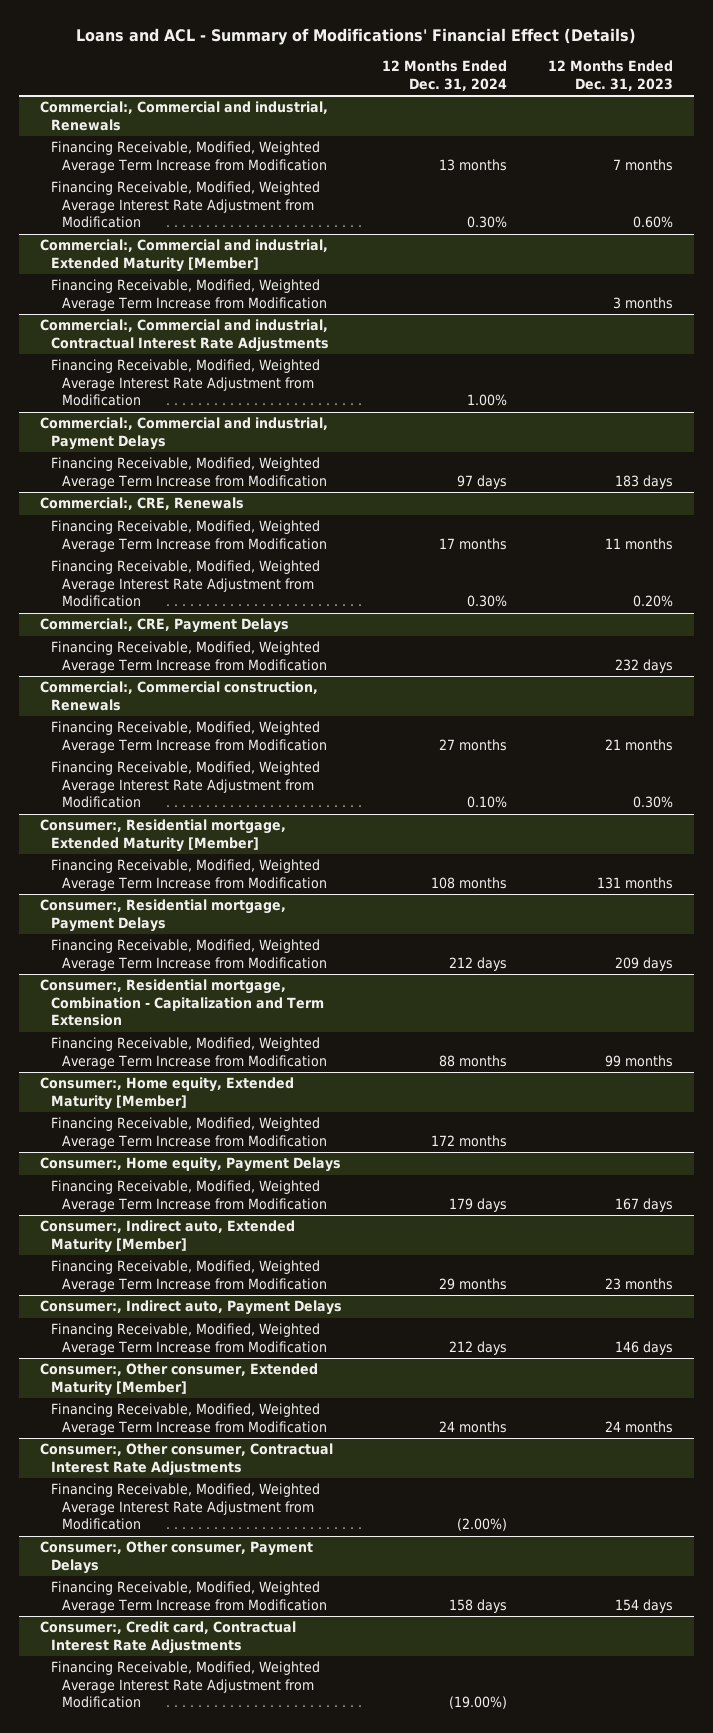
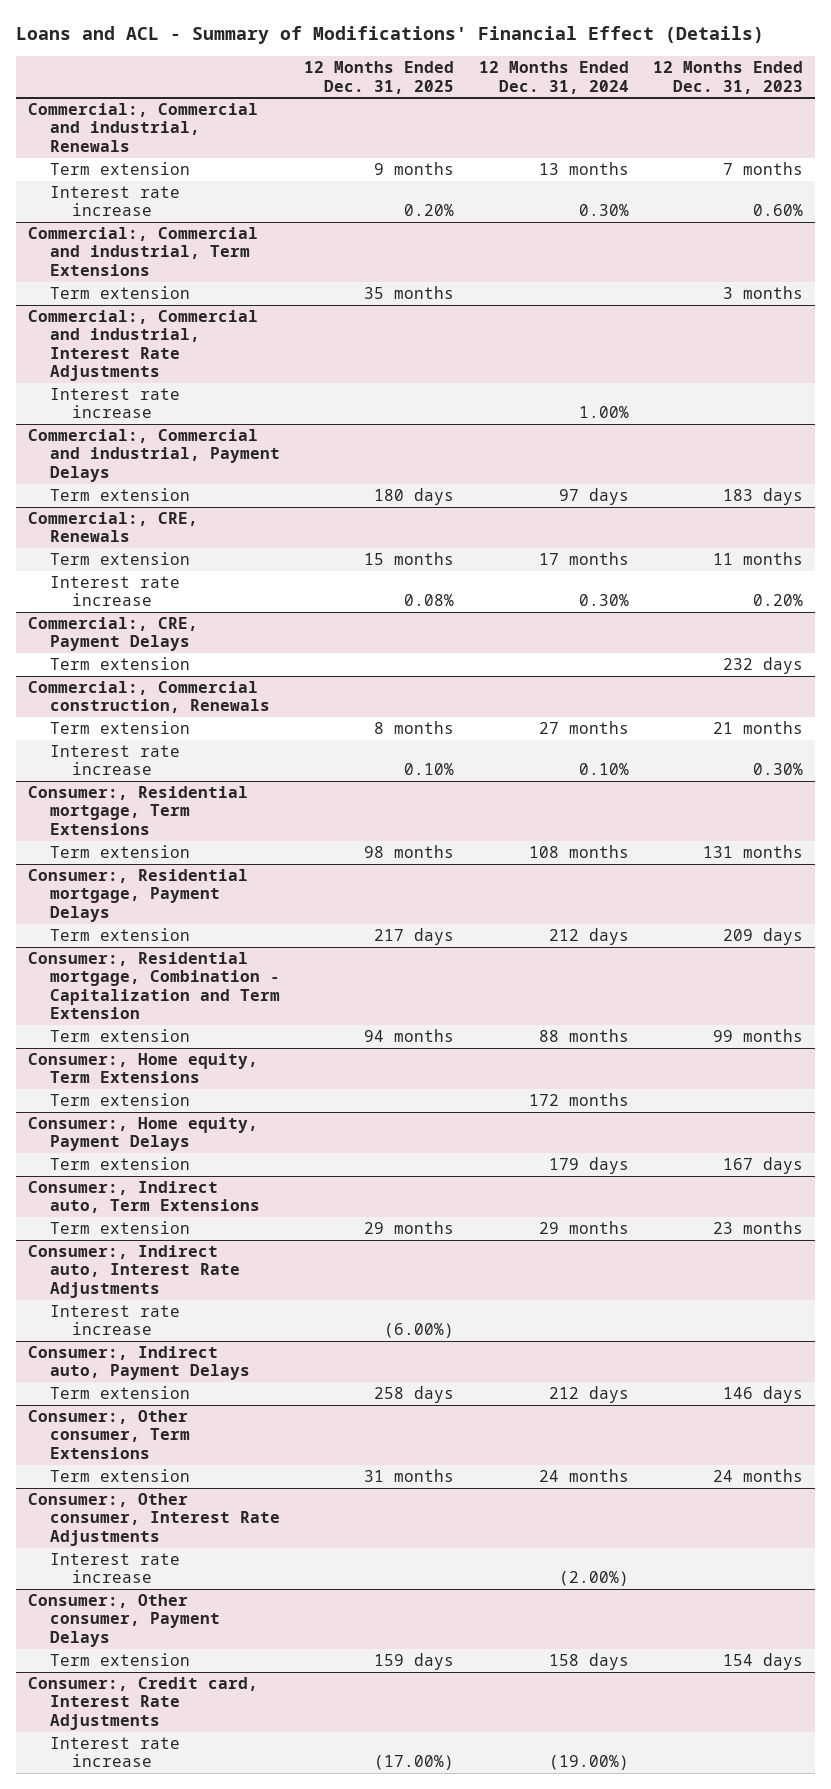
- | 12 Months Ended Dec. 31, 2024 | 12 Months Ended Dec. 31, 2023
+ | 12 Months Ended Dec. 31, 2025 | 12 Months Ended Dec. 31, 2024 | 12 Months Ended Dec. 31, 2023
@ Commercial:, Commercial and industrial, Renewals
- Financing Receivable, Modified, Weighted Average Term Increase from Modification | 13 months | 7 months
- Financing Receivable, Modified, Weighted Average Interest Rate Adjustment from Modification | 0.30% | 0.60%
- Commercial:, Commercial and industrial, Extended Maturity [Member]
- Financing Receivable, Modified, Weighted Average Term Increase from Modification | | 3 months
- Commercial:, Commercial and industrial, Contractual Interest Rate Adjustments
- Financing Receivable, Modified, Weighted Average Interest Rate Adjustment from Modification | 1.00% |
@ Commercial:, Commercial and industrial, Renewals
+ Term extension | 9 months | 13 months | 7 months
+ Interest rate increase | 0.20% | 0.30% | 0.60%
+ Commercial:, Commercial and industrial, Term Extensions
+ Term extension | 35 months | | 3 months
+ Commercial:, Commercial and industrial, Interest Rate Adjustments
+ Interest rate increase | | 1.00% |
@ Commercial:, Commercial and industrial, Payment Delays
- Financing Receivable, Modified, Weighted Average Term Increase from Modification | 97 days | 183 days
+ Term extension | 180 days | 97 days | 183 days
@ Commercial:, CRE, Renewals
- Financing Receivable, Modified, Weighted Average Term Increase from Modification | 17 months | 11 months
- Financing Receivable, Modified, Weighted Average Interest Rate Adjustment from Modification | 0.30% | 0.20%
+ Term extension | 15 months | 17 months | 11 months
+ Interest rate increase | 0.08% | 0.30% | 0.20%
@ Commercial:, CRE, Payment Delays
- Financing Receivable, Modified, Weighted Average Term Increase from Modification | | 232 days
+ Term extension | | | 232 days
@ Commercial:, Commercial construction, Renewals
- Financing Receivable, Modified, Weighted Average Term Increase from Modification | 27 months | 21 months
- Financing Receivable, Modified, Weighted Average Interest Rate Adjustment from Modification | 0.10% | 0.30%
- Consumer:, Residential mortgage, Extended Maturity [Member]
- Financing Receivable, Modified, Weighted Average Term Increase from Modification | 108 months | 131 months
@ Commercial:, Commercial construction, Renewals
+ Term extension | 8 months | 27 months | 21 months
+ Interest rate increase | 0.10% | 0.10% | 0.30%
+ Consumer:, Residential mortgage, Term Extensions
+ Term extension | 98 months | 108 months | 131 months
@ Consumer:, Residential mortgage, Payment Delays
- Financing Receivable, Modified, Weighted Average Term Increase from Modification | 212 days | 209 days
+ Term extension | 217 days | 212 days | 209 days
@ Consumer:, Residential mortgage, Combination - Capitalization and Term Extension
- Financing Receivable, Modified, Weighted Average Term Increase from Modification | 88 months | 99 months
- Consumer:, Home equity, Extended Maturity [Member]
- Financing Receivable, Modified, Weighted Average Term Increase from Modification | 172 months |
@ Consumer:, Residential mortgage, Combination - Capitalization and Term Extension
+ Term extension | 94 months | 88 months | 99 months
+ Consumer:, Home equity, Term Extensions
+ Term extension | | 172 months |
@ Consumer:, Home equity, Payment Delays
- Financing Receivable, Modified, Weighted Average Term Increase from Modification | 179 days | 167 days
- Consumer:, Indirect auto, Extended Maturity [Member]
- Financing Receivable, Modified, Weighted Average Term Increase from Modification | 29 months | 23 months
@ Consumer:, Home equity, Payment Delays
+ Term extension | | 179 days | 167 days
+ Consumer:, Indirect auto, Term Extensions
+ Term extension | 29 months | 29 months | 23 months
+ Consumer:, Indirect auto, Interest Rate Adjustments
+ Interest rate increase | (6.00%) | |
@ Consumer:, Indirect auto, Payment Delays
- Financing Receivable, Modified, Weighted Average Term Increase from Modification | 212 days | 146 days
- Consumer:, Other consumer, Extended Maturity [Member]
- Financing Receivable, Modified, Weighted Average Term Increase from Modification | 24 months | 24 months
- Consumer:, Other consumer, Contractual Interest Rate Adjustments
- Financing Receivable, Modified, Weighted Average Interest Rate Adjustment from Modification | (2.00%) |
@ Consumer:, Indirect auto, Payment Delays
+ Term extension | 258 days | 212 days | 146 days
+ Consumer:, Other consumer, Term Extensions
+ Term extension | 31 months | 24 months | 24 months
+ Consumer:, Other consumer, Interest Rate Adjustments
+ Interest rate increase | | (2.00%) |
@ Consumer:, Other consumer, Payment Delays
- Financing Receivable, Modified, Weighted Average Term Increase from Modification | 158 days | 154 days
- Consumer:, Credit card, Contractual Interest Rate Adjustments
- Financing Receivable, Modified, Weighted Average Interest Rate Adjustment from Modification | (19.00%) |
@ Consumer:, Other consumer, Payment Delays
+ Term extension | 159 days | 158 days | 154 days
+ Consumer:, Credit card, Interest Rate Adjustments
+ Interest rate increase | (17.00%) | (19.00%) |

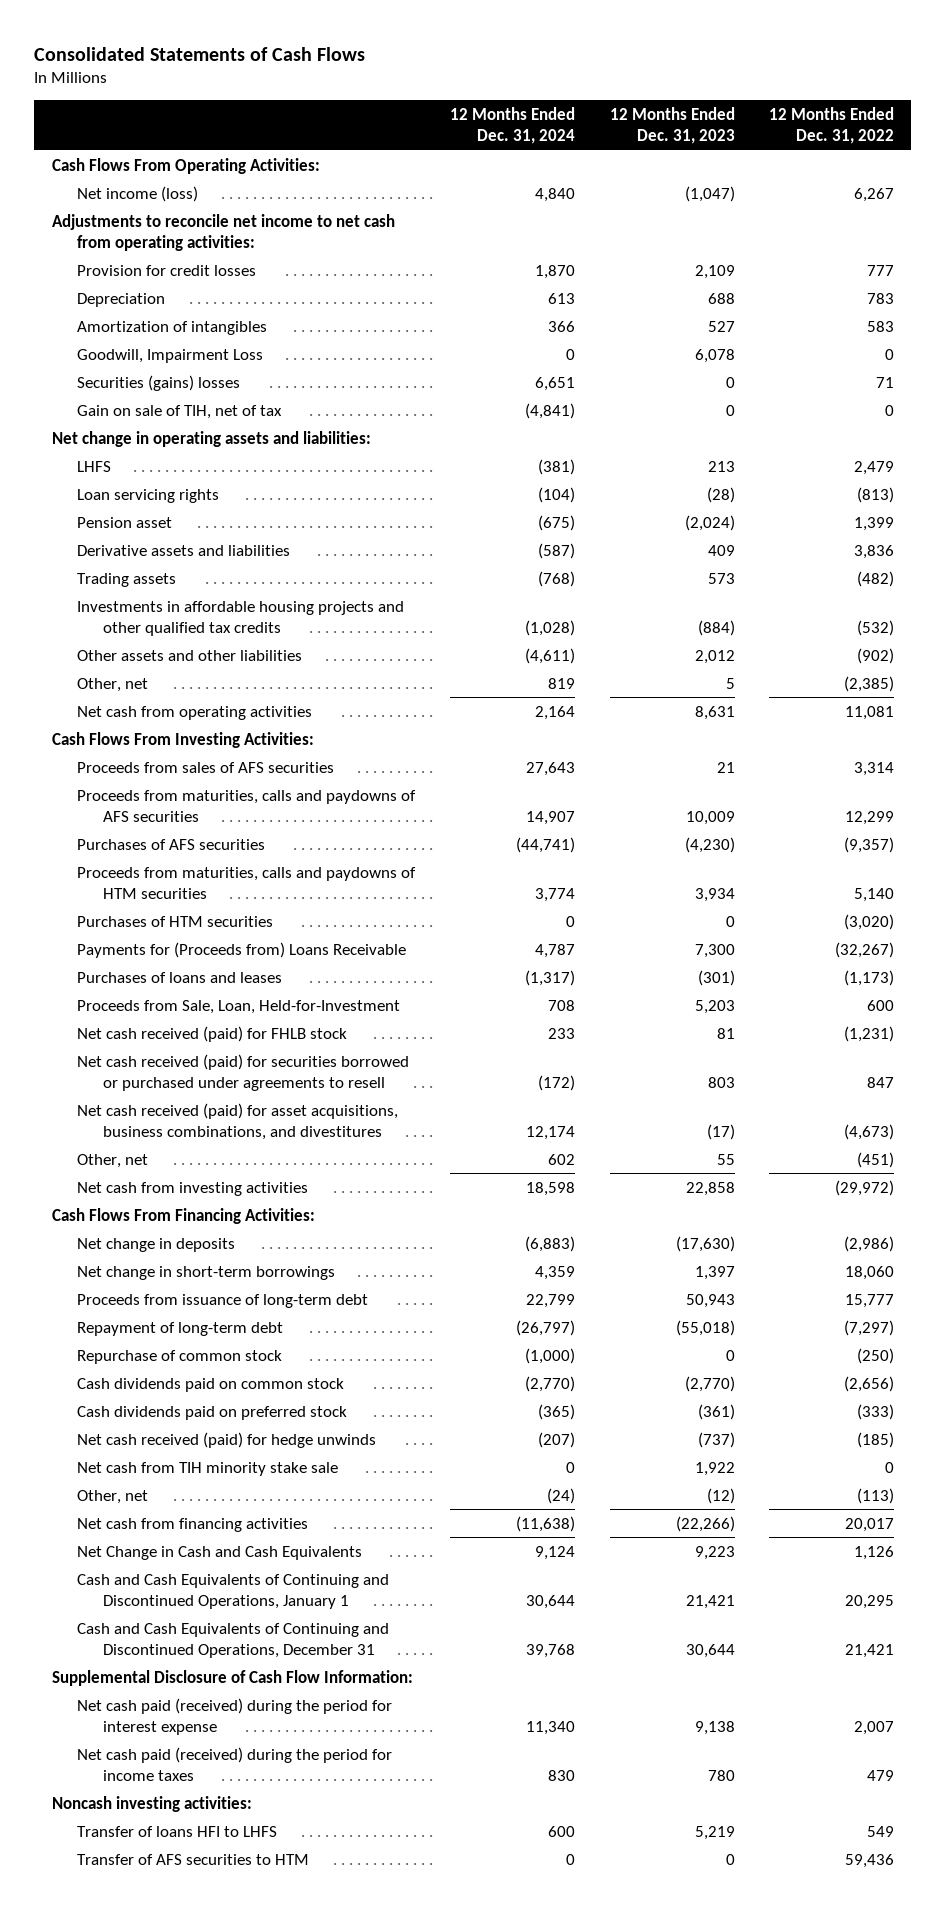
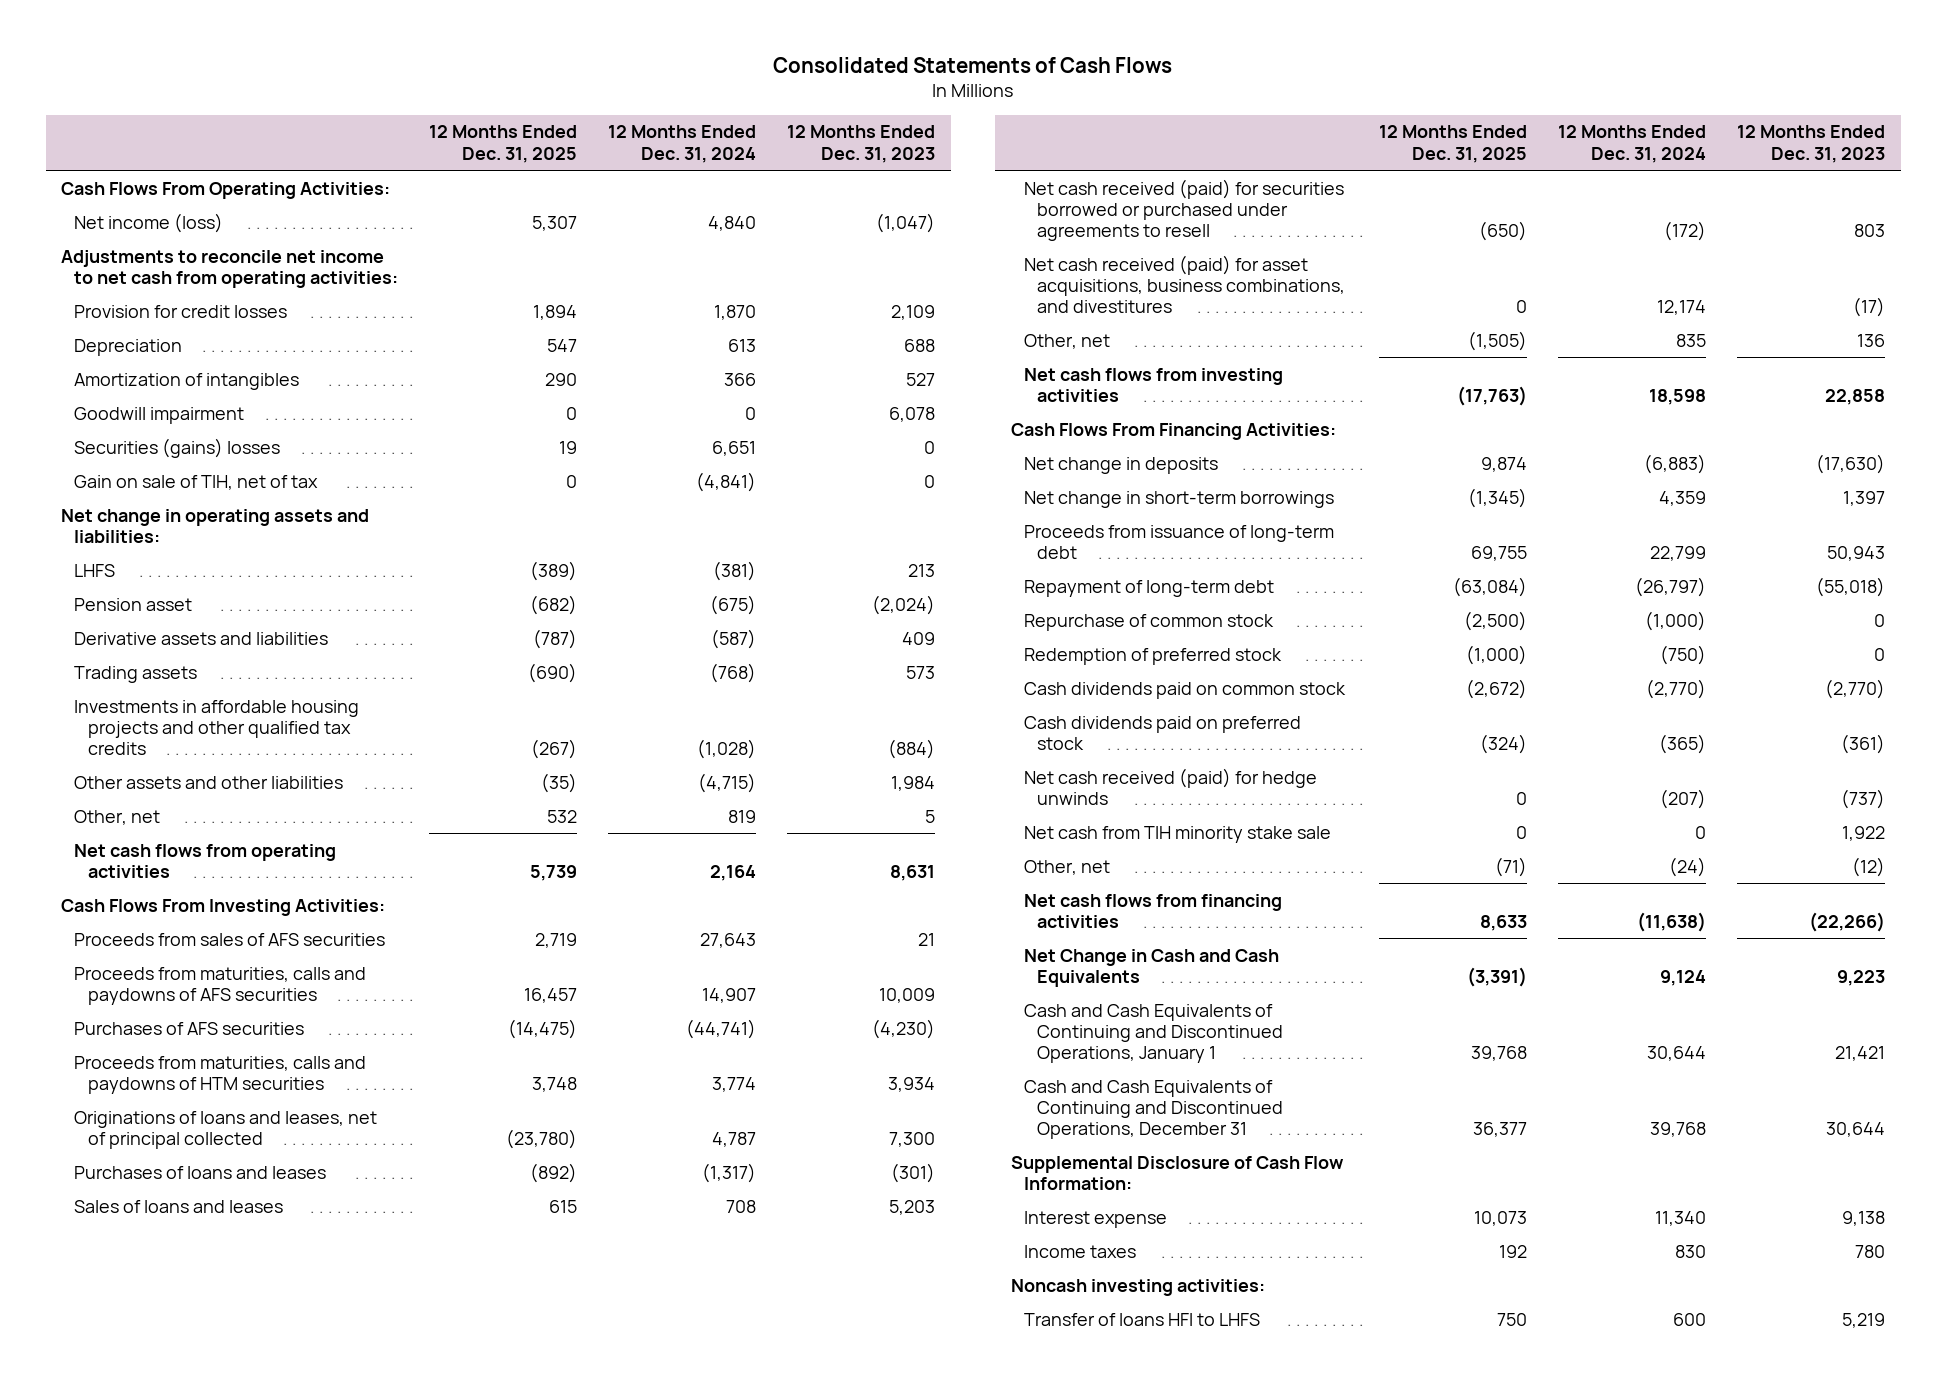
- | 12 Months Ended Dec. 31, 2024 | 12 Months Ended Dec. 31, 2023 | 12 Months Ended Dec. 31, 2022
+ | 12 Months Ended Dec. 31, 2025 | 12 Months Ended Dec. 31, 2024 | 12 Months Ended Dec. 31, 2023
- Goodwill, Impairment Loss | 0 | 6,078 | 0
+ Goodwill impairment | 0 | 0 | 6,078
- Loan servicing rights | (104) | (28) | (813)
- Other assets and other liabilities | (4,611) | 2,012 | (902)
+ Other assets and other liabilities | (35) | (4,715) | 1,984
- Net cash from operating activities | 2,164 | 8,631 | 11,081
+ Net cash flows from operating activities | 5,739 | 2,164 | 8,631
- Purchases of HTM securities | 0 | 0 | (3,020)
- Payments for (Proceeds from) Loans Receivable | 4,787 | 7,300 | (32,267)
+ Originations of loans and leases, net of principal collected | (23,780) | 4,787 | 7,300
- Proceeds from Sale, Loan, Held-for-Investment | 708 | 5,203 | 600
- Net cash received (paid) for FHLB stock | 233 | 81 | (1,231)
+ Sales of loans and leases | 615 | 708 | 5,203
- Other, net | 602 | 55 | (451)
- Net cash from investing activities | 18,598 | 22,858 | (29,972)
+ Other, net | (1,505) | 835 | 136
+ Net cash flows from investing activities | (17,763) | 18,598 | 22,858
+ Redemption of preferred stock | (1,000) | (750) | 0
- Net cash from financing activities | (11,638) | (22,266) | 20,017
+ Net cash flows from financing activities | 8,633 | (11,638) | (22,266)
- Net cash paid (received) during the period for interest expense | 11,340 | 9,138 | 2,007
- Net cash paid (received) during the period for income taxes | 830 | 780 | 479
+ Interest expense | 10,073 | 11,340 | 9,138
+ Income taxes | 192 | 830 | 780
- Transfer of AFS securities to HTM | 0 | 0 | 59,436

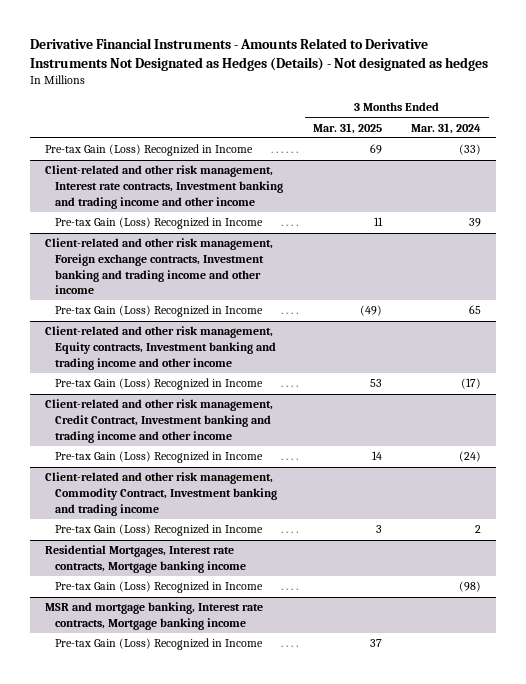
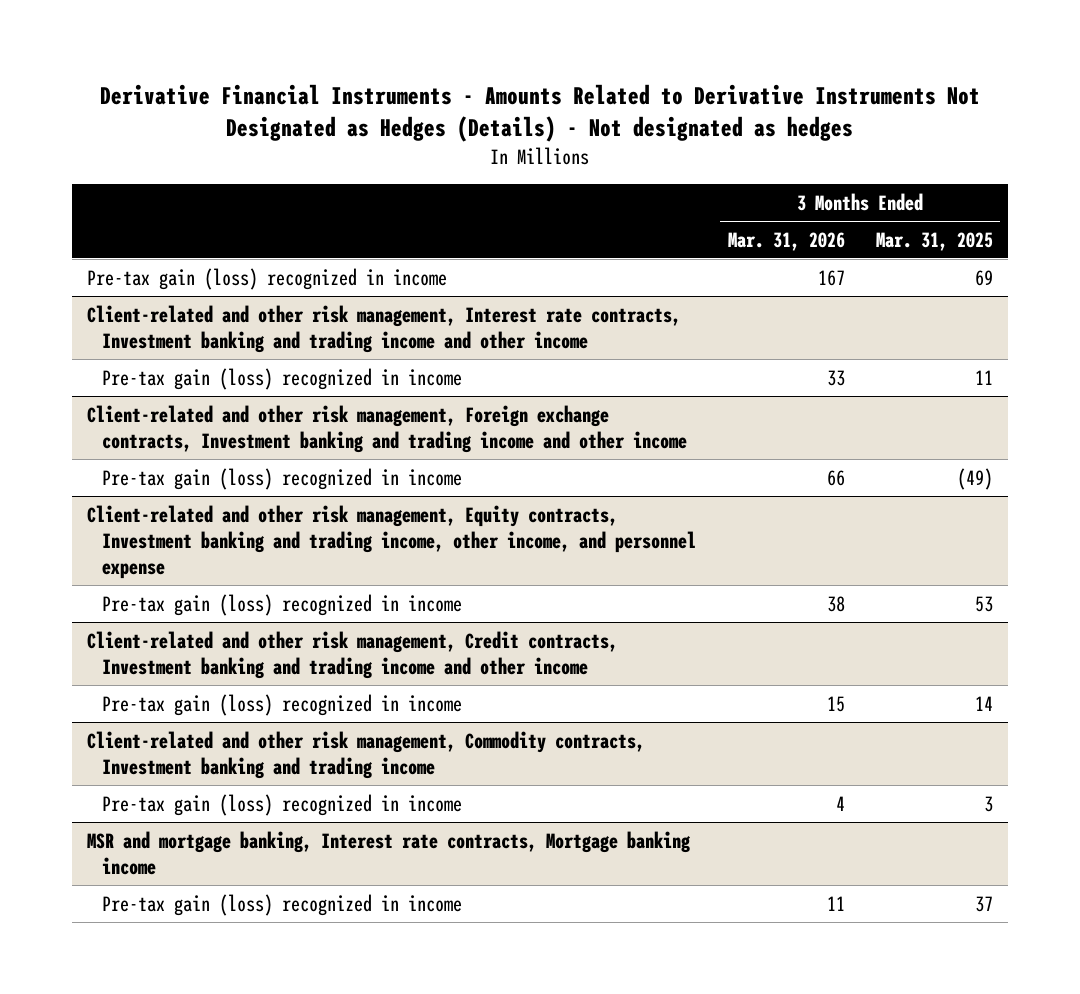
- | 3 Months Ended Mar. 31, 2025 | 3 Months Ended Mar. 31, 2024
+ | 3 Months Ended Mar. 31, 2026 | 3 Months Ended Mar. 31, 2025
- Pre-tax Gain (Loss) Recognized in Income | 69 | (33)
+ Pre-tax gain (loss) recognized in income | 167 | 69
@ Client-related and other risk management, Interest rate contracts, Investment banking and trading income and other income
- Pre-tax Gain (Loss) Recognized in Income | 11 | 39
+ Pre-tax gain (loss) recognized in income | 33 | 11
@ Client-related and other risk management, Foreign exchange contracts, Investment banking and trading income and other income
- Pre-tax Gain (Loss) Recognized in Income | (49) | 65
- Client-related and other risk management, Equity contracts, Investment banking and trading income and other income
- Pre-tax Gain (Loss) Recognized in Income | 53 | (17)
- Client-related and other risk management, Credit Contract, Investment banking and trading income and other income
- Pre-tax Gain (Loss) Recognized in Income | 14 | (24)
- Client-related and other risk management, Commodity Contract, Investment banking and trading income
- Pre-tax Gain (Loss) Recognized in Income | 3 | 2
- Residential Mortgages, Interest rate contracts, Mortgage banking income
- Pre-tax Gain (Loss) Recognized in Income | | (98)
@ Client-related and other risk management, Foreign exchange contracts, Investment banking and trading income and other income
+ Pre-tax gain (loss) recognized in income | 66 | (49)
+ Client-related and other risk management, Equity contracts, Investment banking and trading income, other income, and personnel expense
+ Pre-tax gain (loss) recognized in income | 38 | 53
+ Client-related and other risk management, Credit contracts, Investment banking and trading income and other income
+ Pre-tax gain (loss) recognized in income | 15 | 14
+ Client-related and other risk management, Commodity contracts, Investment banking and trading income
+ Pre-tax gain (loss) recognized in income | 4 | 3
@ MSR and mortgage banking, Interest rate contracts, Mortgage banking income
- Pre-tax Gain (Loss) Recognized in Income | 37 |
+ Pre-tax gain (loss) recognized in income | 11 | 37

